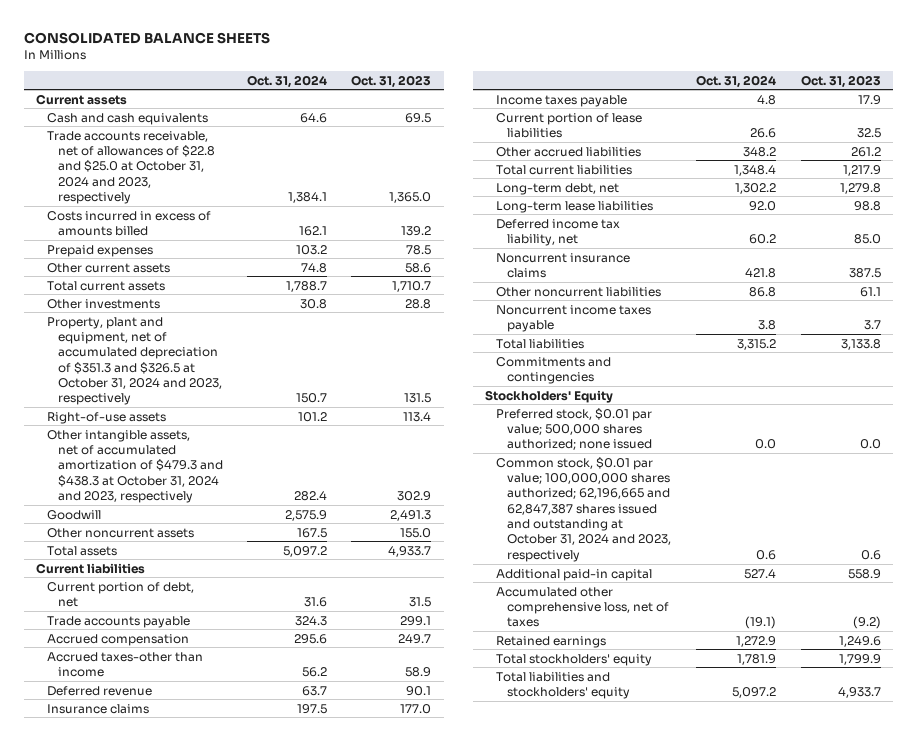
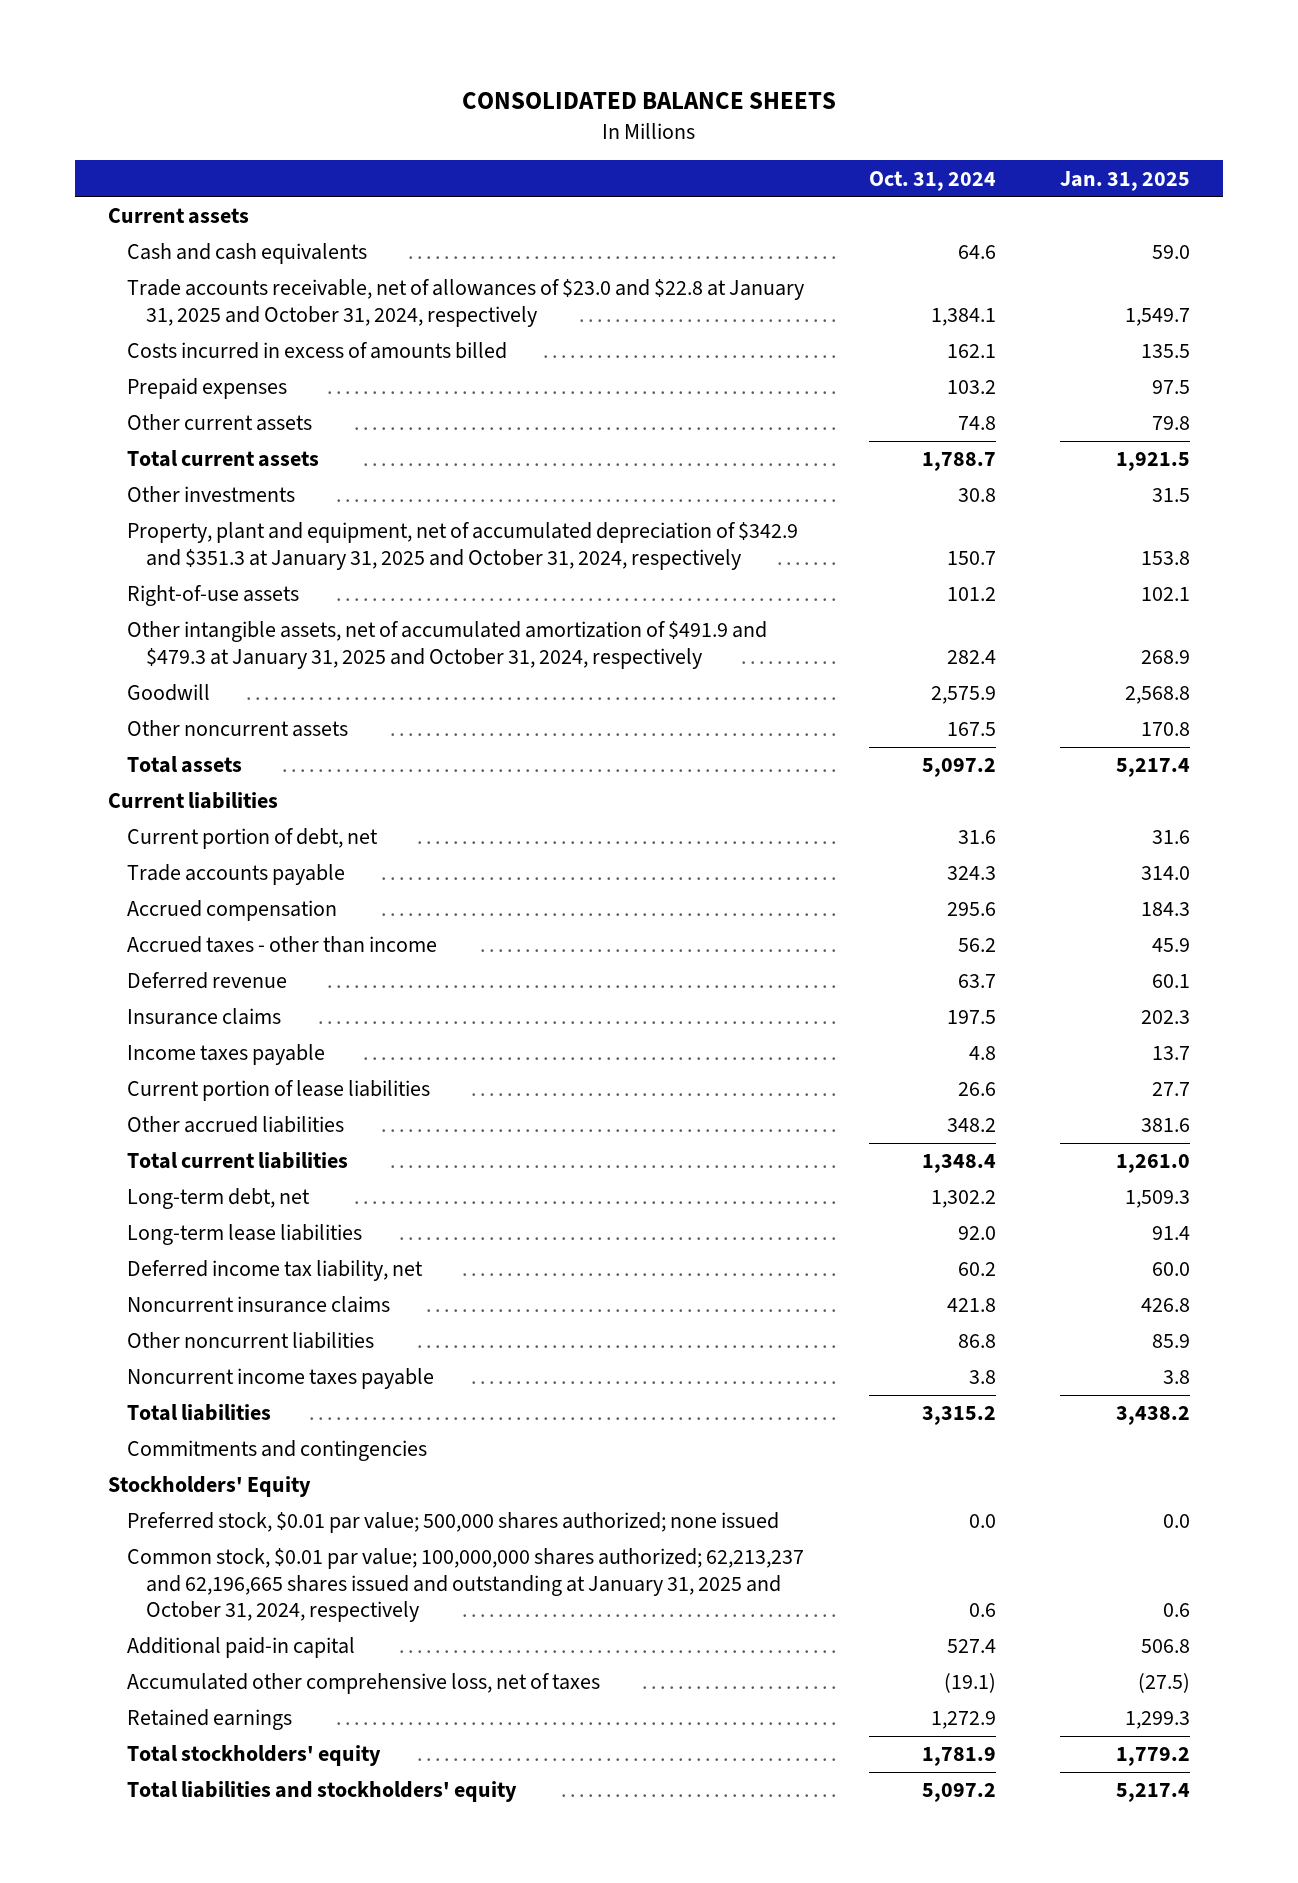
- | Oct. 31, 2024 | Oct. 31, 2023
+ | Oct. 31, 2024 | Jan. 31, 2025
- Trade accounts receivable, net of allowances of $22.8 and $25.0 at October 31, 2024 and 2023, respectively | 1,384.1 | 1,365.0
+ Trade accounts receivable, net of allowances of $23.0 and $22.8 at January 31, 2025 and October 31, 2024, respectively | 1,384.1 | 1,549.7
- Property, plant and equipment, net of accumulated depreciation of $351.3 and $326.5 at October 31, 2024 and 2023, respectively | 150.7 | 131.5
+ Property, plant and equipment, net of accumulated depreciation of $342.9 and $351.3 at January 31, 2025 and October 31, 2024, respectively | 150.7 | 153.8
- Other intangible assets, net of accumulated amortization of $479.3 and $438.3 at October 31, 2024 and 2023, respectively | 282.4 | 302.9
+ Other intangible assets, net of accumulated amortization of $491.9 and $479.3 at January 31, 2025 and October 31, 2024, respectively | 282.4 | 268.9
- Accrued taxes-other than income | 56.2 | 58.9
+ Accrued taxes - other than income | 56.2 | 45.9
- Common stock, $0.01 par value; 100,000,000 shares authorized; 62,196,665 and 62,847,387 shares issued and outstanding at October 31, 2024 and 2023, respectively | 0.6 | 0.6
+ Common stock, $0.01 par value; 100,000,000 shares authorized; 62,213,237 and 62,196,665 shares issued and outstanding at January 31, 2025 and October 31, 2024, respectively | 0.6 | 0.6

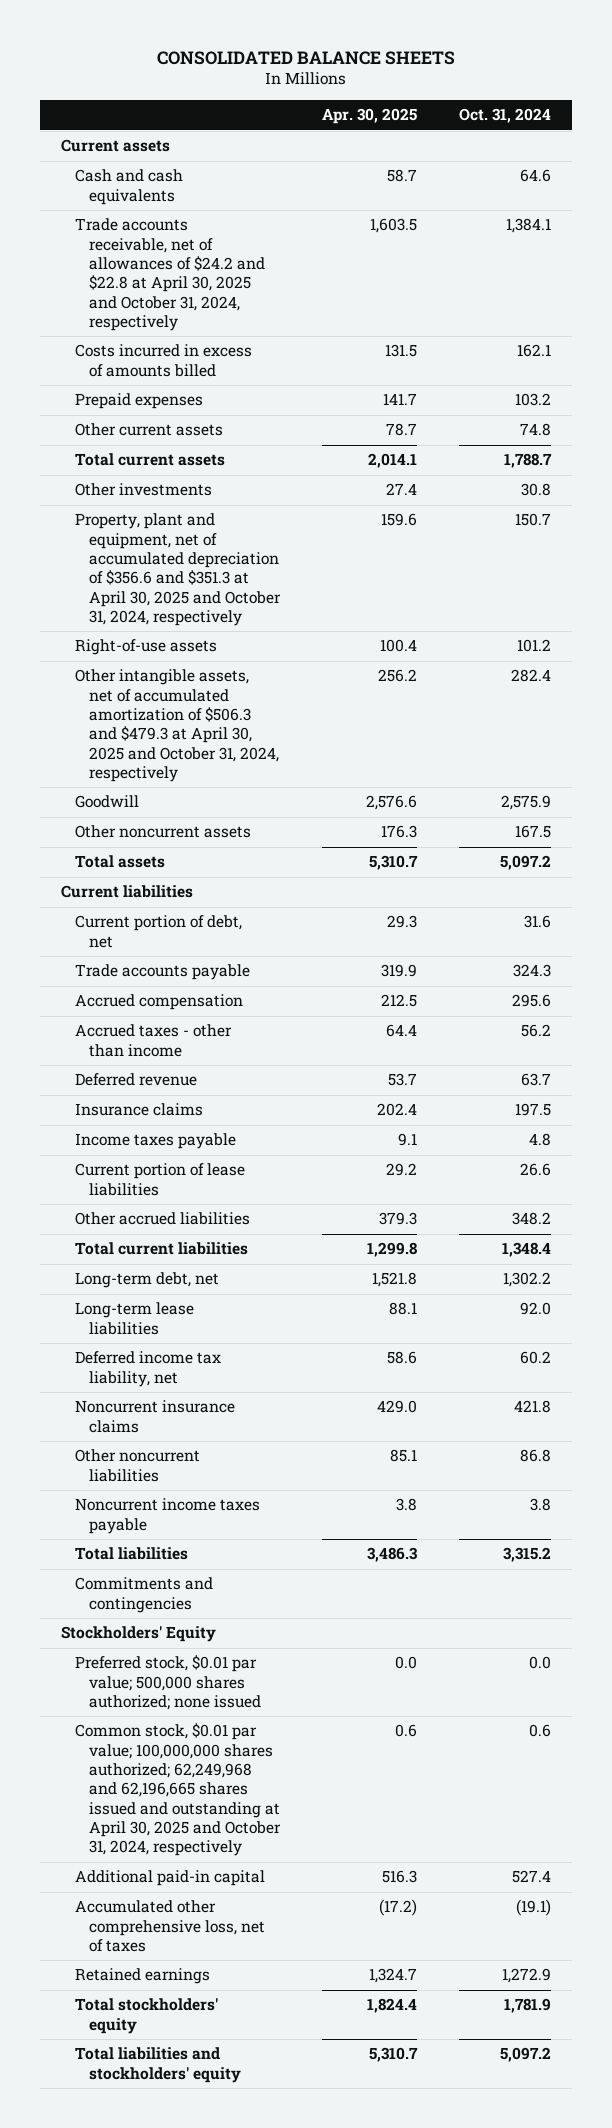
- | Oct. 31, 2024 | Jan. 31, 2025
+ | Apr. 30, 2025 | Oct. 31, 2024
- Trade accounts receivable, net of allowances of $23.0 and $22.8 at January 31, 2025 and October 31, 2024, respectively | 1,384.1 | 1,549.7
+ Trade accounts receivable, net of allowances of $24.2 and $22.8 at April 30, 2025 and October 31, 2024, respectively | 1,603.5 | 1,384.1
- Property, plant and equipment, net of accumulated depreciation of $342.9 and $351.3 at January 31, 2025 and October 31, 2024, respectively | 150.7 | 153.8
+ Property, plant and equipment, net of accumulated depreciation of $356.6 and $351.3 at April 30, 2025 and October 31, 2024, respectively | 159.6 | 150.7
- Other intangible assets, net of accumulated amortization of $491.9 and $479.3 at January 31, 2025 and October 31, 2024, respectively | 282.4 | 268.9
+ Other intangible assets, net of accumulated amortization of $506.3 and $479.3 at April 30, 2025 and October 31, 2024, respectively | 256.2 | 282.4
- Common stock, $0.01 par value; 100,000,000 shares authorized; 62,213,237 and 62,196,665 shares issued and outstanding at January 31, 2025 and October 31, 2024, respectively | 0.6 | 0.6
+ Common stock, $0.01 par value; 100,000,000 shares authorized; 62,249,968 and 62,196,665 shares issued and outstanding at April 30, 2025 and October 31, 2024, respectively | 0.6 | 0.6

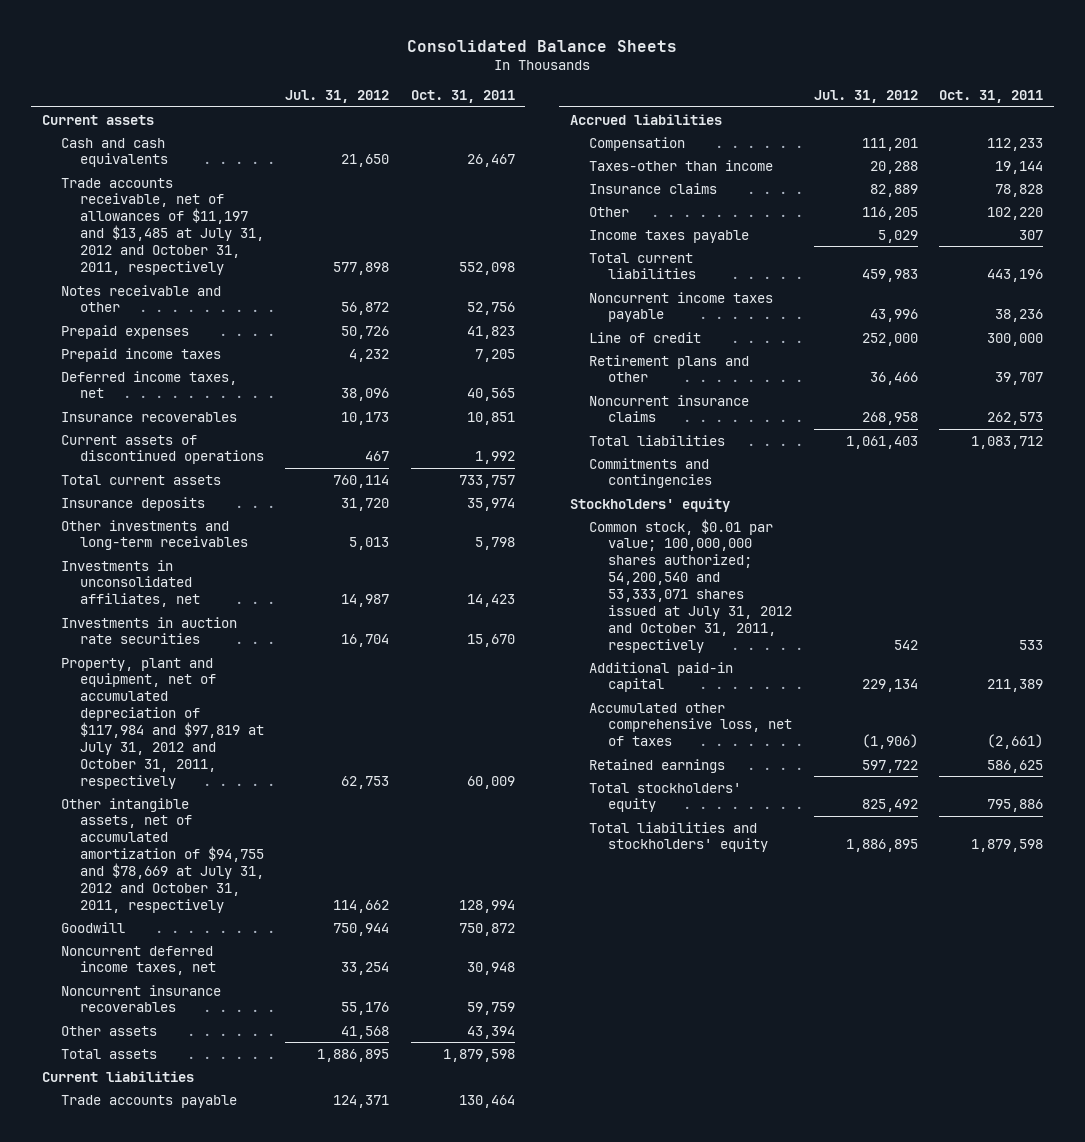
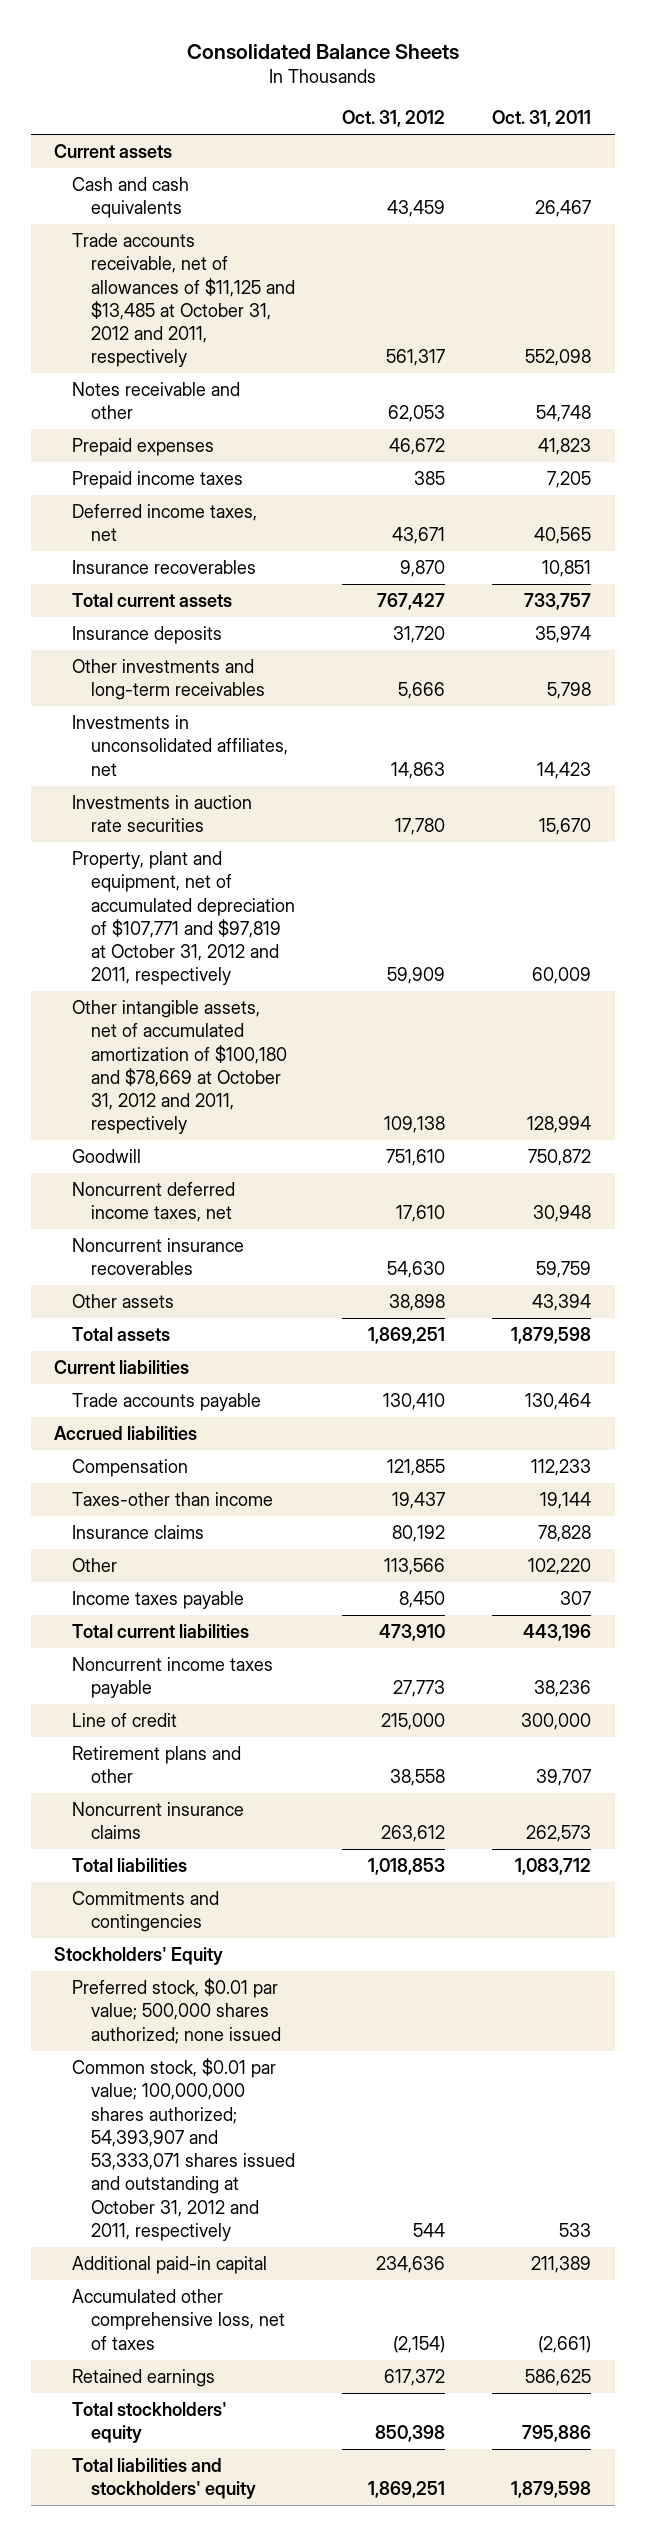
- | Jul. 31, 2012 | Oct. 31, 2011
+ | Oct. 31, 2012 | Oct. 31, 2011
- Trade accounts receivable, net of allowances of $11,197 and $13,485 at July 31, 2012 and October 31, 2011, respectively | 577,898 | 552,098
- Notes receivable and other | 56,872 | 52,756
+ Trade accounts receivable, net of allowances of $11,125 and $13,485 at October 31, 2012 and 2011, respectively | 561,317 | 552,098
+ Notes receivable and other | 62,053 | 54,748
- Current assets of discontinued operations | 467 | 1,992
- Property, plant and equipment, net of accumulated depreciation of $117,984 and $97,819 at July 31, 2012 and October 31, 2011, respectively | 62,753 | 60,009
- Other intangible assets, net of accumulated amortization of $94,755 and $78,669 at July 31, 2012 and October 31, 2011, respectively | 114,662 | 128,994
+ Property, plant and equipment, net of accumulated depreciation of $107,771 and $97,819 at October 31, 2012 and 2011, respectively | 59,909 | 60,009
+ Other intangible assets, net of accumulated amortization of $100,180 and $78,669 at October 31, 2012 and 2011, respectively | 109,138 | 128,994
- Stockholders' equity
- Common stock, $0.01 par value; 100,000,000 shares authorized; 54,200,540 and 53,333,071 shares issued at July 31, 2012 and October 31, 2011, respectively | 542 | 533
+ Stockholders' Equity
+ Preferred stock, $0.01 par value; 500,000 shares authorized; none issued
+ Common stock, $0.01 par value; 100,000,000 shares authorized; 54,393,907 and 53,333,071 shares issued and outstanding at October 31, 2012 and 2011, respectively | 544 | 533

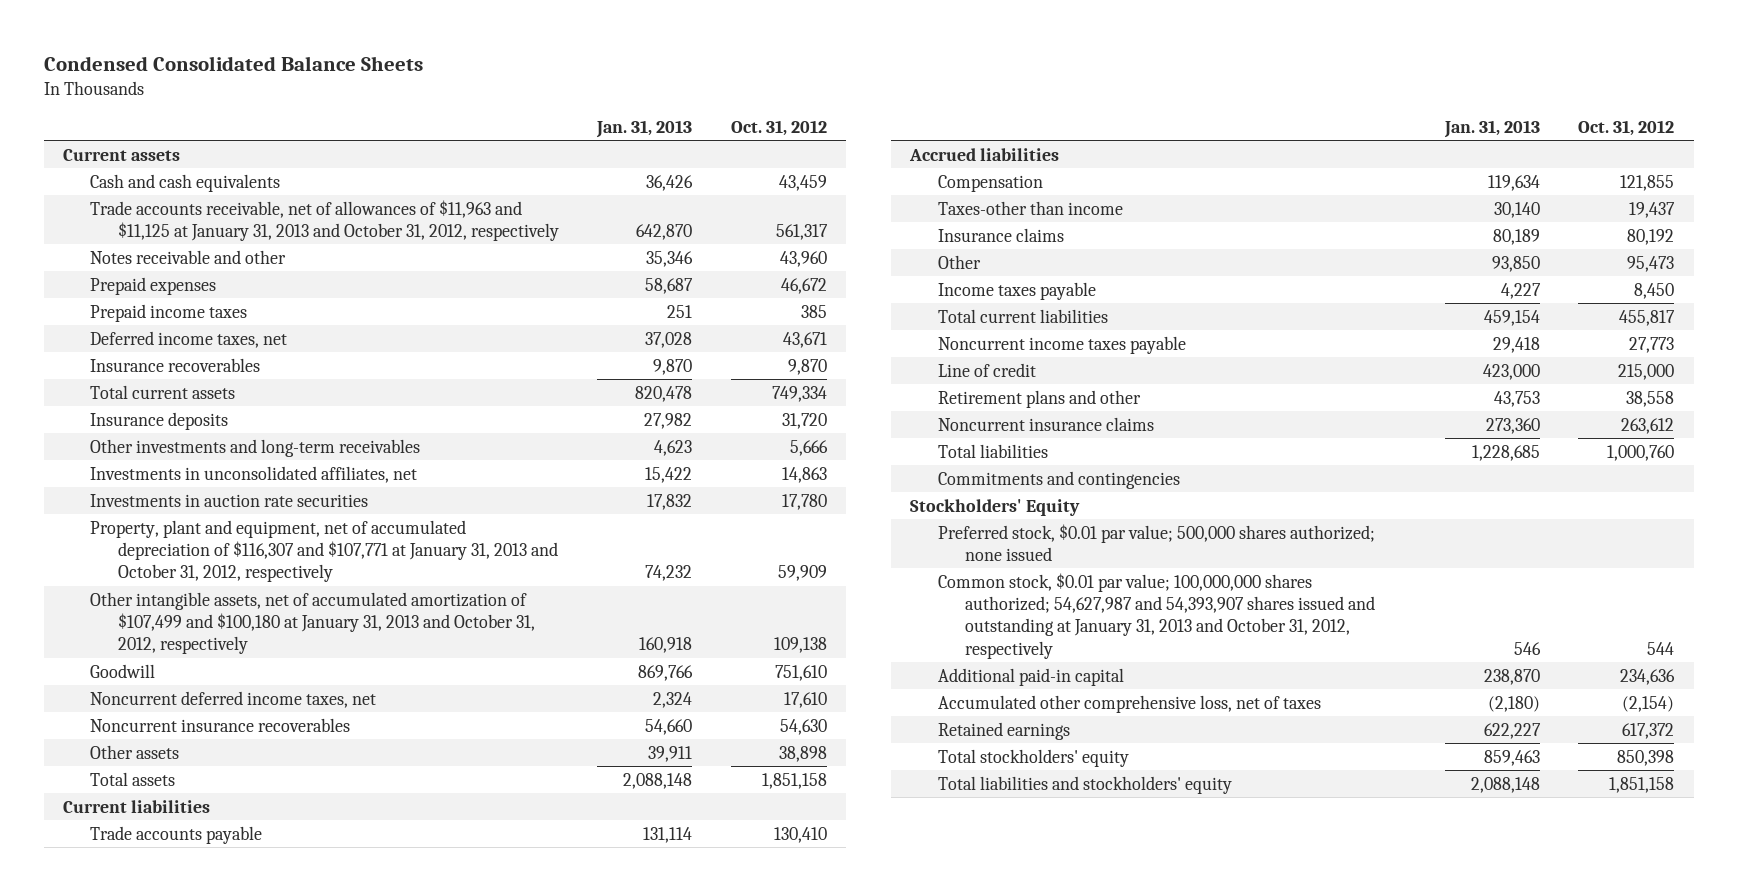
- Consolidated Balance Sheets
+ Condensed Consolidated Balance Sheets
- | Oct. 31, 2012 | Oct. 31, 2011
+ | Jan. 31, 2013 | Oct. 31, 2012
- Trade accounts receivable, net of allowances of $11,125 and $13,485 at October 31, 2012 and 2011, respectively | 561,317 | 552,098
- Notes receivable and other | 62,053 | 54,748
+ Trade accounts receivable, net of allowances of $11,963 and $11,125 at January 31, 2013 and October 31, 2012, respectively | 642,870 | 561,317
+ Notes receivable and other | 35,346 | 43,960
- Total current assets | 767,427 | 733,757
+ Total current assets | 820,478 | 749,334
- Property, plant and equipment, net of accumulated depreciation of $107,771 and $97,819 at October 31, 2012 and 2011, respectively | 59,909 | 60,009
- Other intangible assets, net of accumulated amortization of $100,180 and $78,669 at October 31, 2012 and 2011, respectively | 109,138 | 128,994
+ Property, plant and equipment, net of accumulated depreciation of $116,307 and $107,771 at January 31, 2013 and October 31, 2012, respectively | 74,232 | 59,909
+ Other intangible assets, net of accumulated amortization of $107,499 and $100,180 at January 31, 2013 and October 31, 2012, respectively | 160,918 | 109,138
- Total assets | 1,869,251 | 1,879,598
+ Total assets | 2,088,148 | 1,851,158
- Other | 113,566 | 102,220
+ Other | 93,850 | 95,473
- Total current liabilities | 473,910 | 443,196
+ Total current liabilities | 459,154 | 455,817
- Total liabilities | 1,018,853 | 1,083,712
+ Total liabilities | 1,228,685 | 1,000,760
- Common stock, $0.01 par value; 100,000,000 shares authorized; 54,393,907 and 53,333,071 shares issued and outstanding at October 31, 2012 and 2011, respectively | 544 | 533
+ Common stock, $0.01 par value; 100,000,000 shares authorized; 54,627,987 and 54,393,907 shares issued and outstanding at January 31, 2013 and October 31, 2012, respectively | 546 | 544
- Total liabilities and stockholders' equity | 1,869,251 | 1,879,598
+ Total liabilities and stockholders' equity | 2,088,148 | 1,851,158

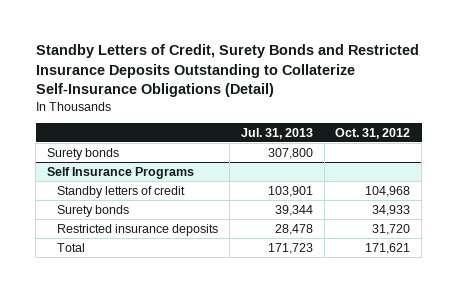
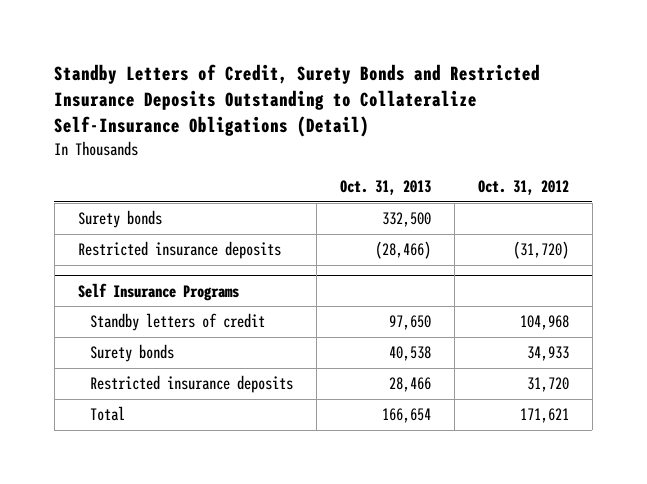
- Standby Letters of Credit, Surety Bonds and Restricted Insurance Deposits Outstanding to Collaterize Self-Insurance Obligations (Detail)
+ Standby Letters of Credit, Surety Bonds and Restricted Insurance Deposits Outstanding to Collateralize Self-Insurance Obligations (Detail)
- | Jul. 31, 2013 | Oct. 31, 2012
+ | Oct. 31, 2013 | Oct. 31, 2012
+ Restricted insurance deposits | (28,466) | (31,720)

